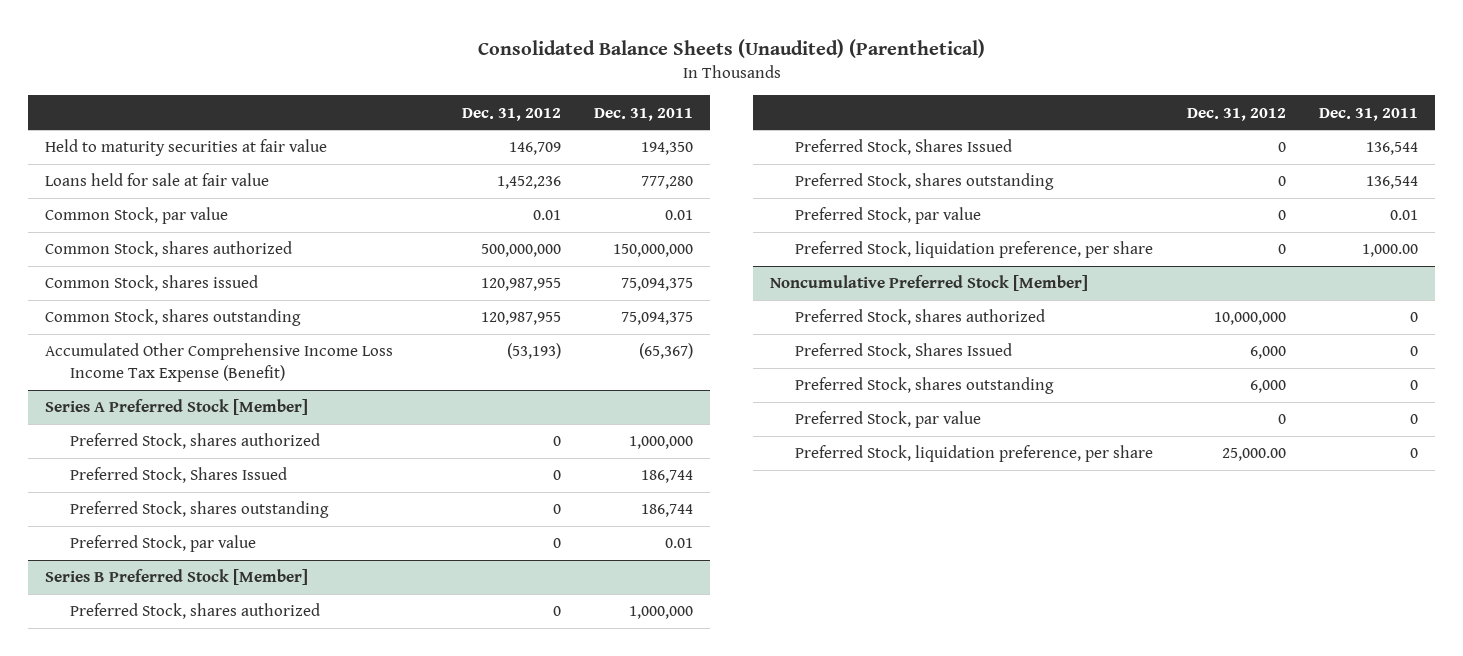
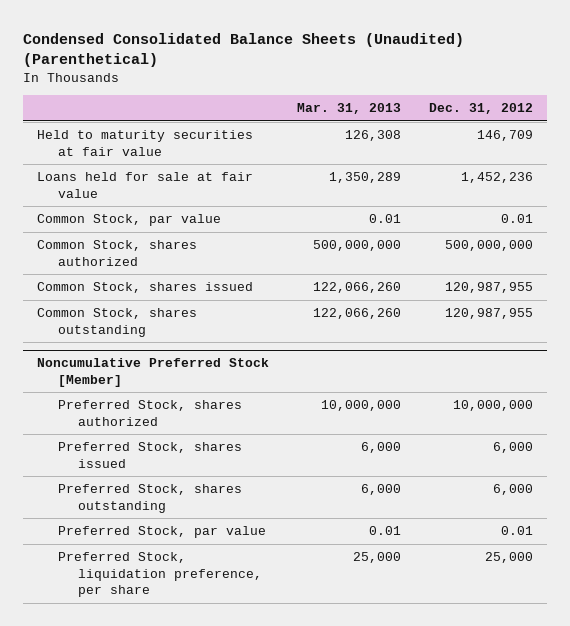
- Consolidated Balance Sheets (Unaudited) (Parenthetical)
+ Condensed Consolidated Balance Sheets (Unaudited) (Parenthetical)
- | Dec. 31, 2012 | Dec. 31, 2011
+ | Mar. 31, 2013 | Dec. 31, 2012
- Accumulated Other Comprehensive Income Loss Income Tax Expense (Benefit) | (53,193) | (65,367)
- Series A Preferred Stock [Member]
- Preferred Stock, shares authorized | 0 | 1,000,000
- Preferred Stock, Shares Issued | 0 | 186,744
- Preferred Stock, shares outstanding | 0 | 186,744
- Preferred Stock, par value | 0 | 0.01
- Series B Preferred Stock [Member]
- Preferred Stock, shares authorized | 0 | 1,000,000
- Preferred Stock, Shares Issued | 0 | 136,544
- Preferred Stock, shares outstanding | 0 | 136,544
- Preferred Stock, par value | 0 | 0.01
- Preferred Stock, liquidation preference, per share | 0 | 1,000.00
@ Noncumulative Preferred Stock [Member]
- Preferred Stock, Shares Issued | 6,000 | 0
+ Preferred Stock, shares issued | 6,000 | 6,000
- Preferred Stock, par value | 0 | 0
- Preferred Stock, liquidation preference, per share | 25,000.00 | 0
+ Preferred Stock, par value | 0.01 | 0.01
+ Preferred Stock, liquidation preference, per share | 25,000 | 25,000

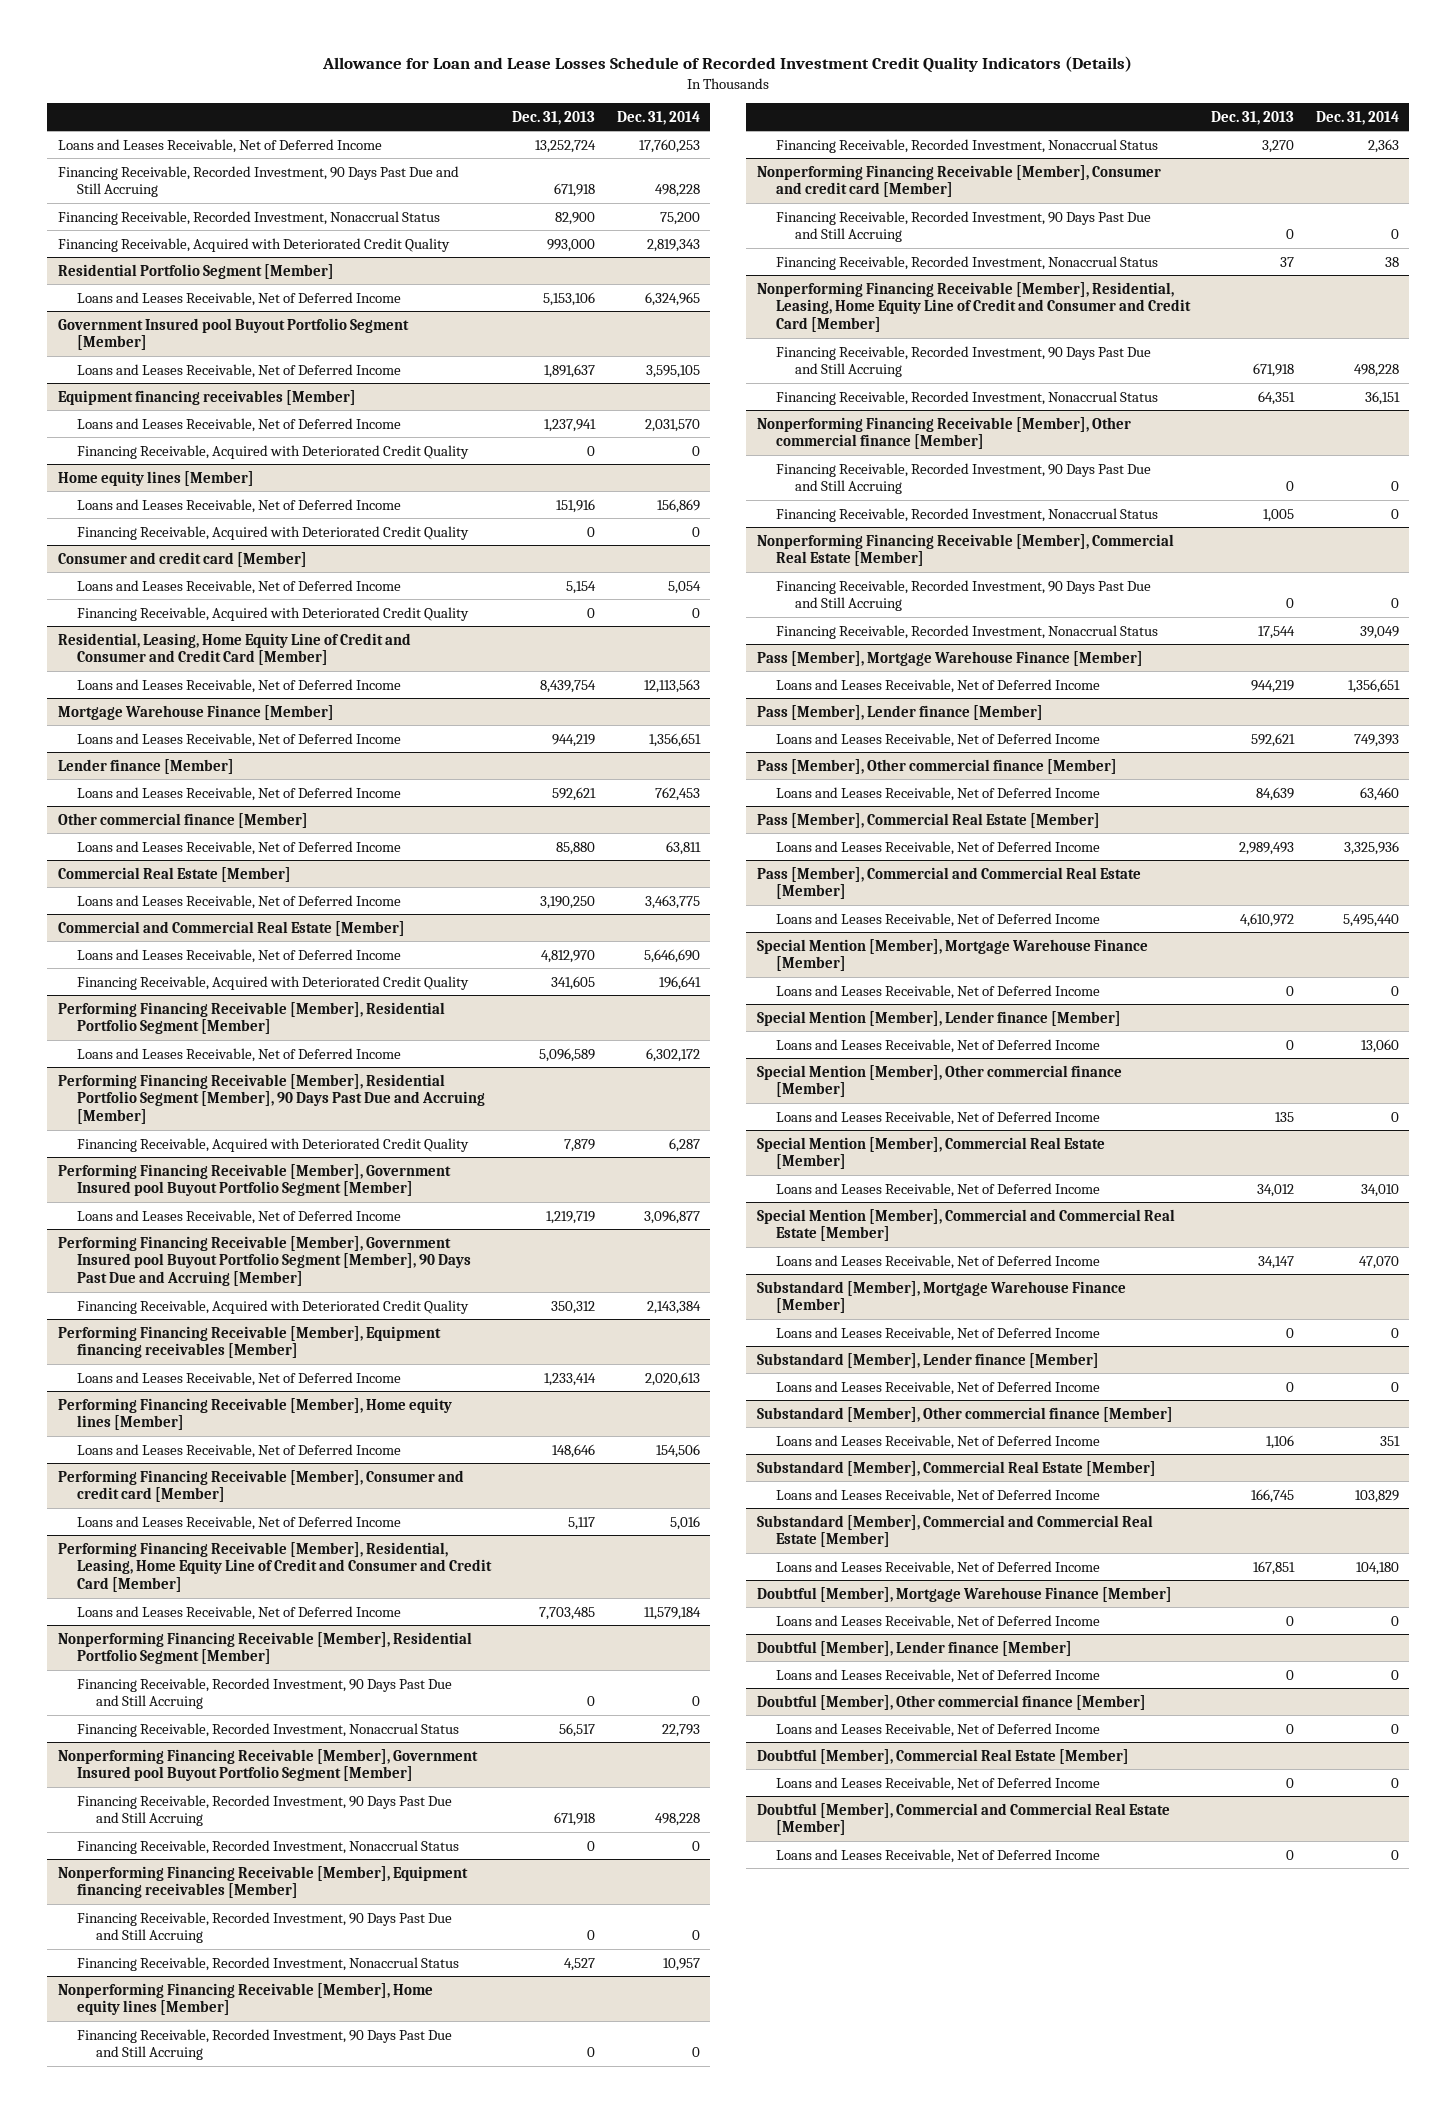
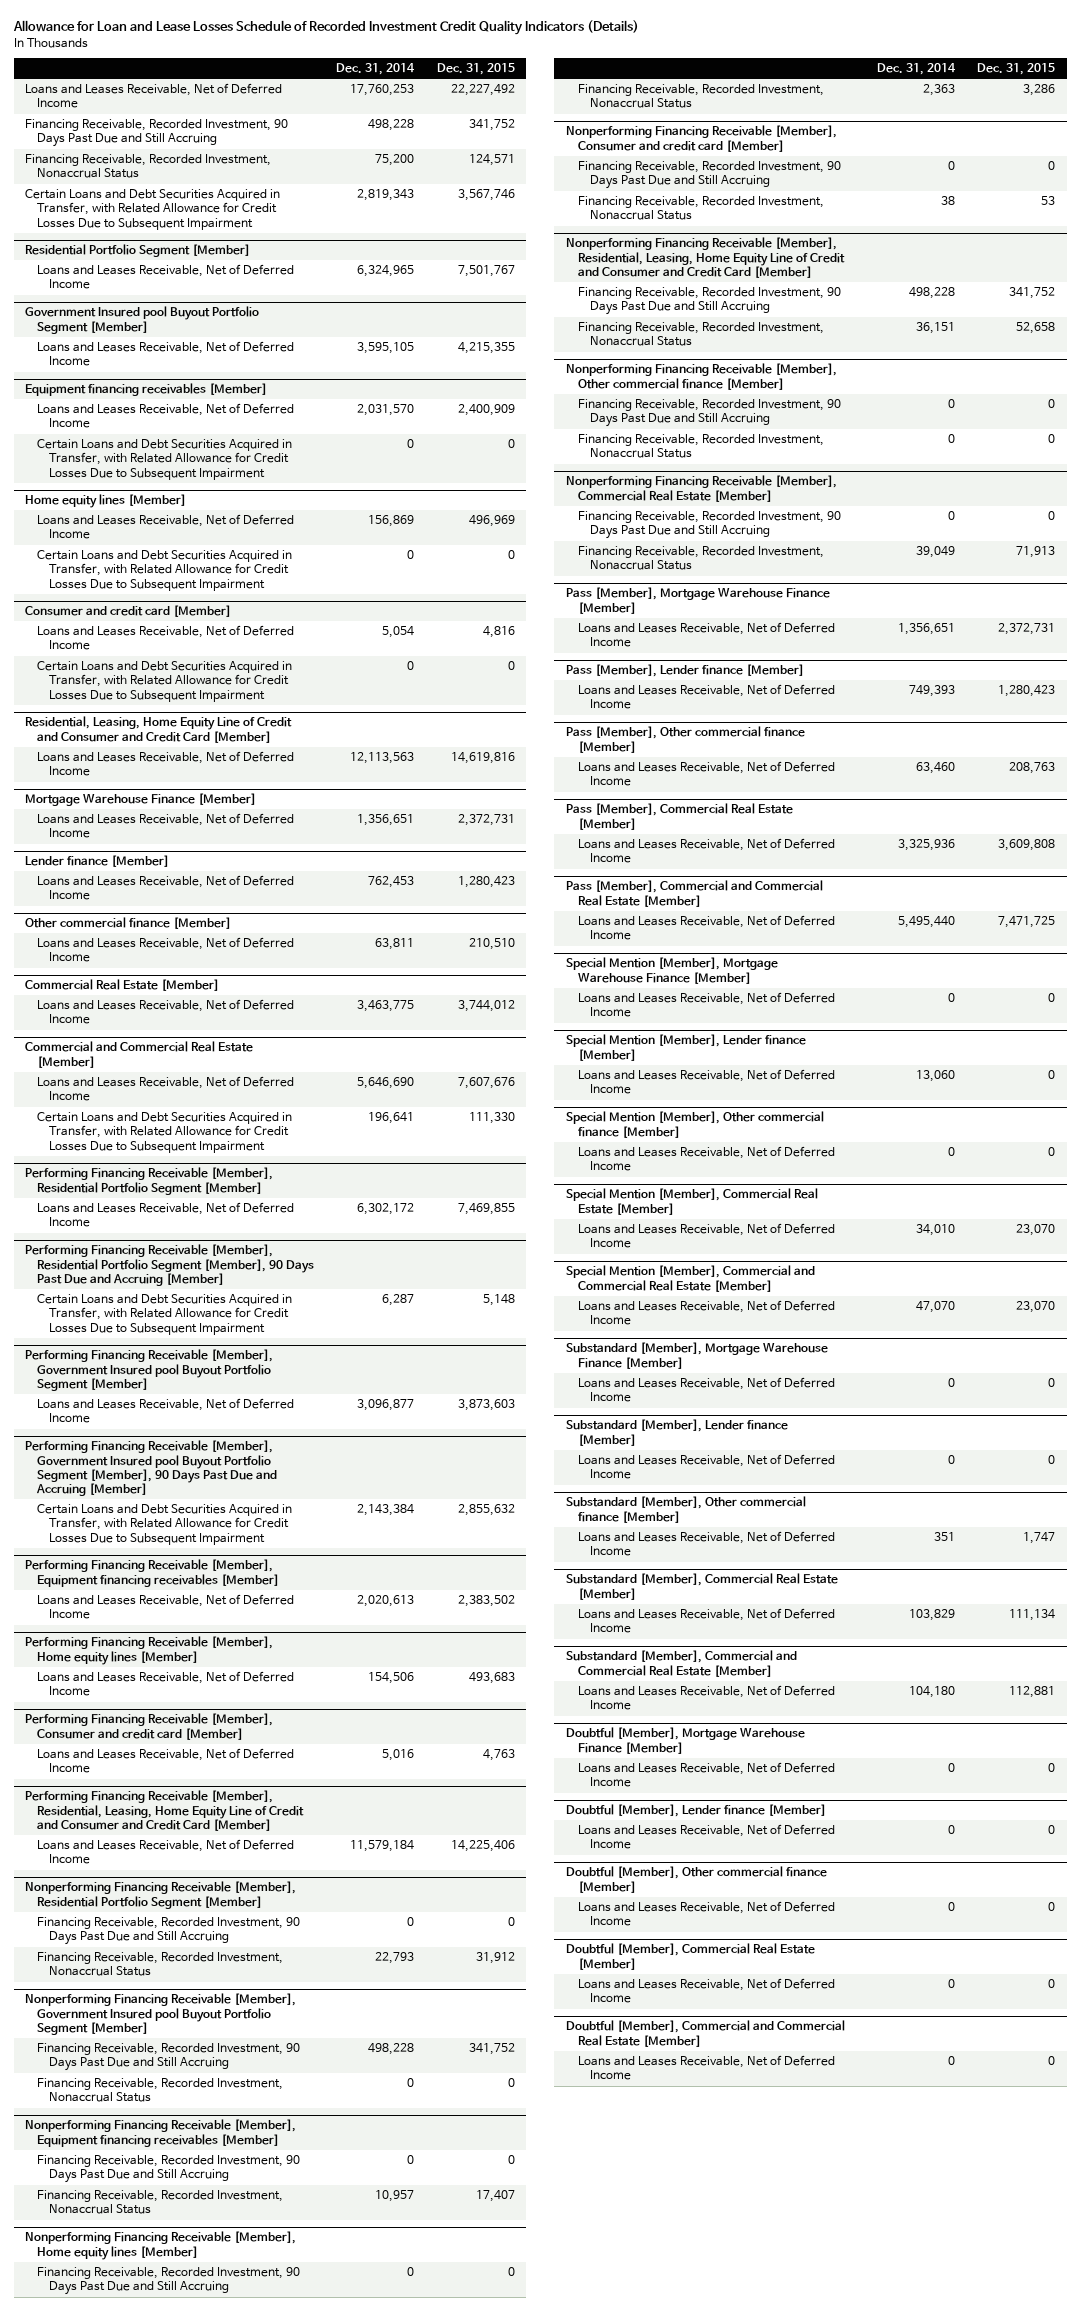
- | Dec. 31, 2013 | Dec. 31, 2014
+ | Dec. 31, 2014 | Dec. 31, 2015
- Financing Receivable, Acquired with Deteriorated Credit Quality | 993,000 | 2,819,343
+ Certain Loans and Debt Securities Acquired in Transfer, with Related Allowance for Credit Losses Due to Subsequent Impairment | 2,819,343 | 3,567,746
@ Equipment financing receivables [Member]
- Financing Receivable, Acquired with Deteriorated Credit Quality | 0 | 0
+ Certain Loans and Debt Securities Acquired in Transfer, with Related Allowance for Credit Losses Due to Subsequent Impairment | 0 | 0
@ Home equity lines [Member]
- Financing Receivable, Acquired with Deteriorated Credit Quality | 0 | 0
+ Certain Loans and Debt Securities Acquired in Transfer, with Related Allowance for Credit Losses Due to Subsequent Impairment | 0 | 0
@ Consumer and credit card [Member]
- Financing Receivable, Acquired with Deteriorated Credit Quality | 0 | 0
+ Certain Loans and Debt Securities Acquired in Transfer, with Related Allowance for Credit Losses Due to Subsequent Impairment | 0 | 0
@ Commercial and Commercial Real Estate [Member]
- Financing Receivable, Acquired with Deteriorated Credit Quality | 341,605 | 196,641
+ Certain Loans and Debt Securities Acquired in Transfer, with Related Allowance for Credit Losses Due to Subsequent Impairment | 196,641 | 111,330
@ Performing Financing Receivable [Member], Residential Portfolio Segment [Member], 90 Days Past Due and Accruing [Member]
- Financing Receivable, Acquired with Deteriorated Credit Quality | 7,879 | 6,287
+ Certain Loans and Debt Securities Acquired in Transfer, with Related Allowance for Credit Losses Due to Subsequent Impairment | 6,287 | 5,148
@ Performing Financing Receivable [Member], Government Insured pool Buyout Portfolio Segment [Member], 90 Days Past Due and Accruing [Member]
- Financing Receivable, Acquired with Deteriorated Credit Quality | 350,312 | 2,143,384
+ Certain Loans and Debt Securities Acquired in Transfer, with Related Allowance for Credit Losses Due to Subsequent Impairment | 2,143,384 | 2,855,632

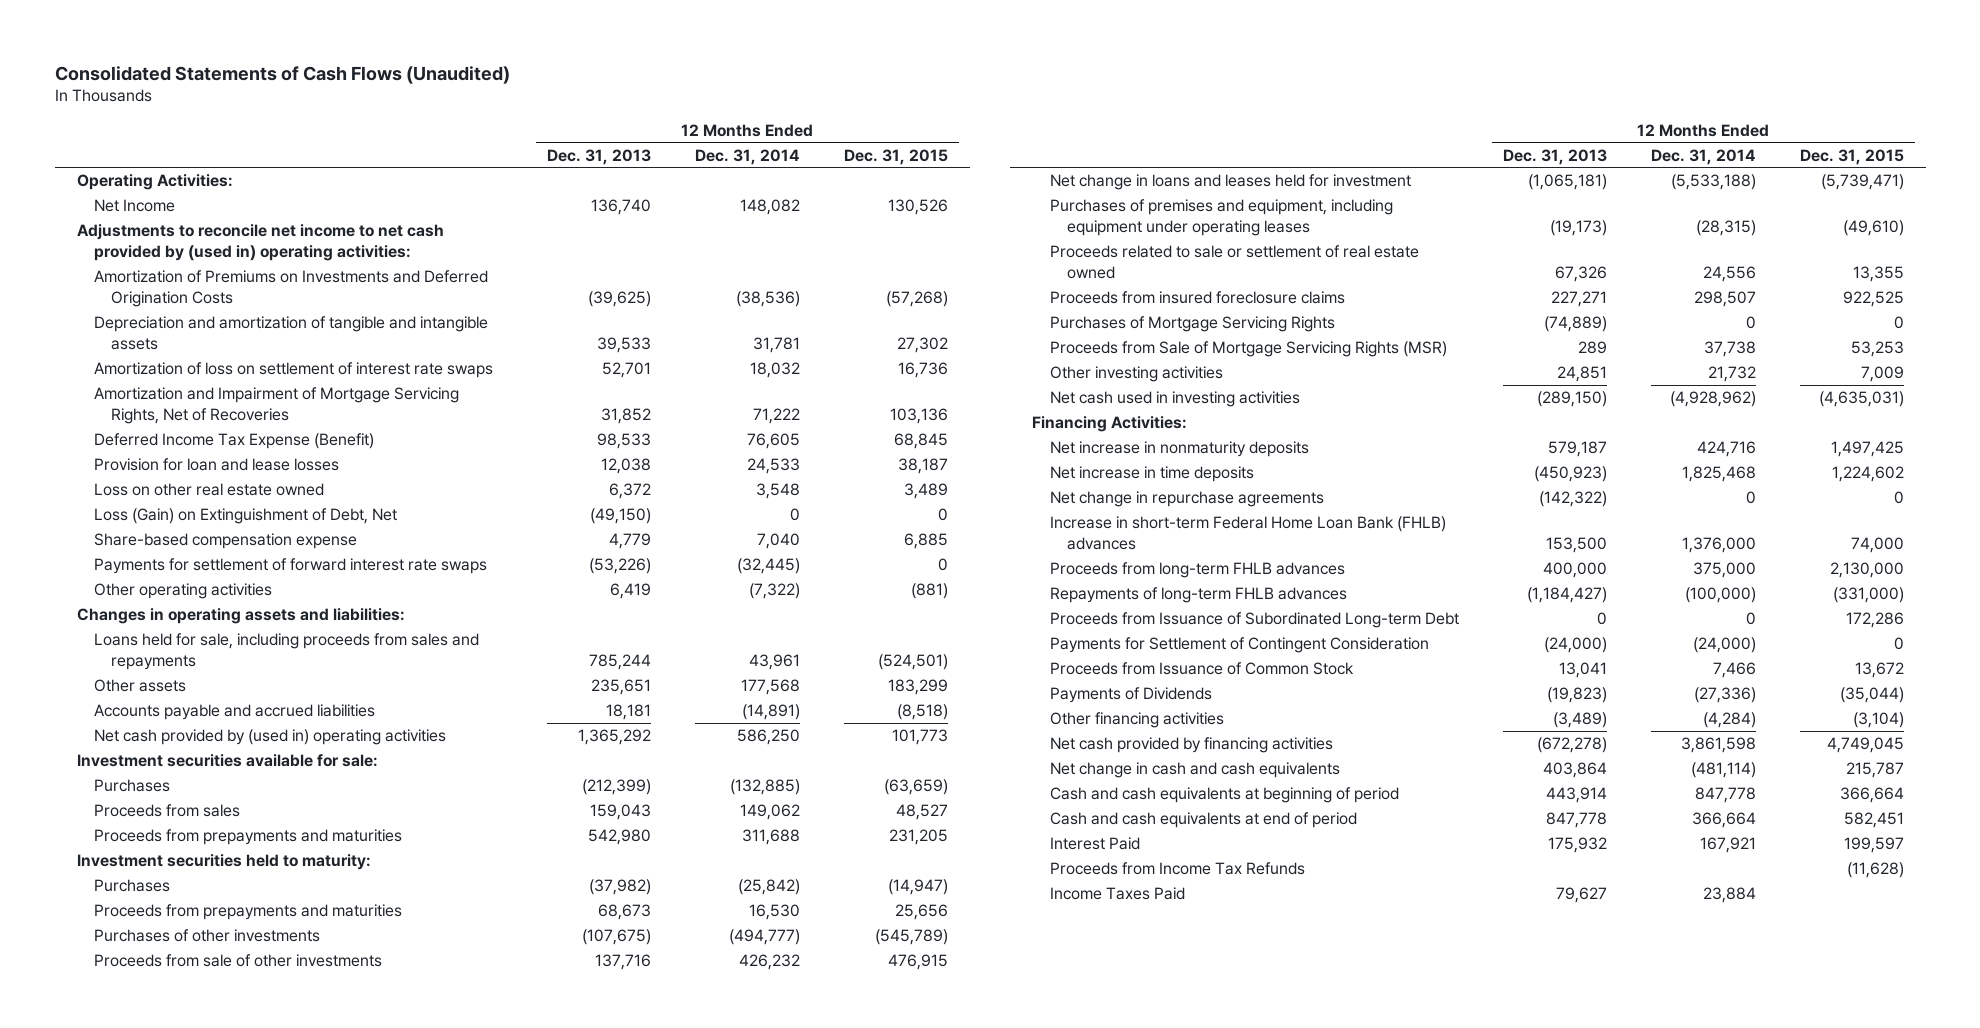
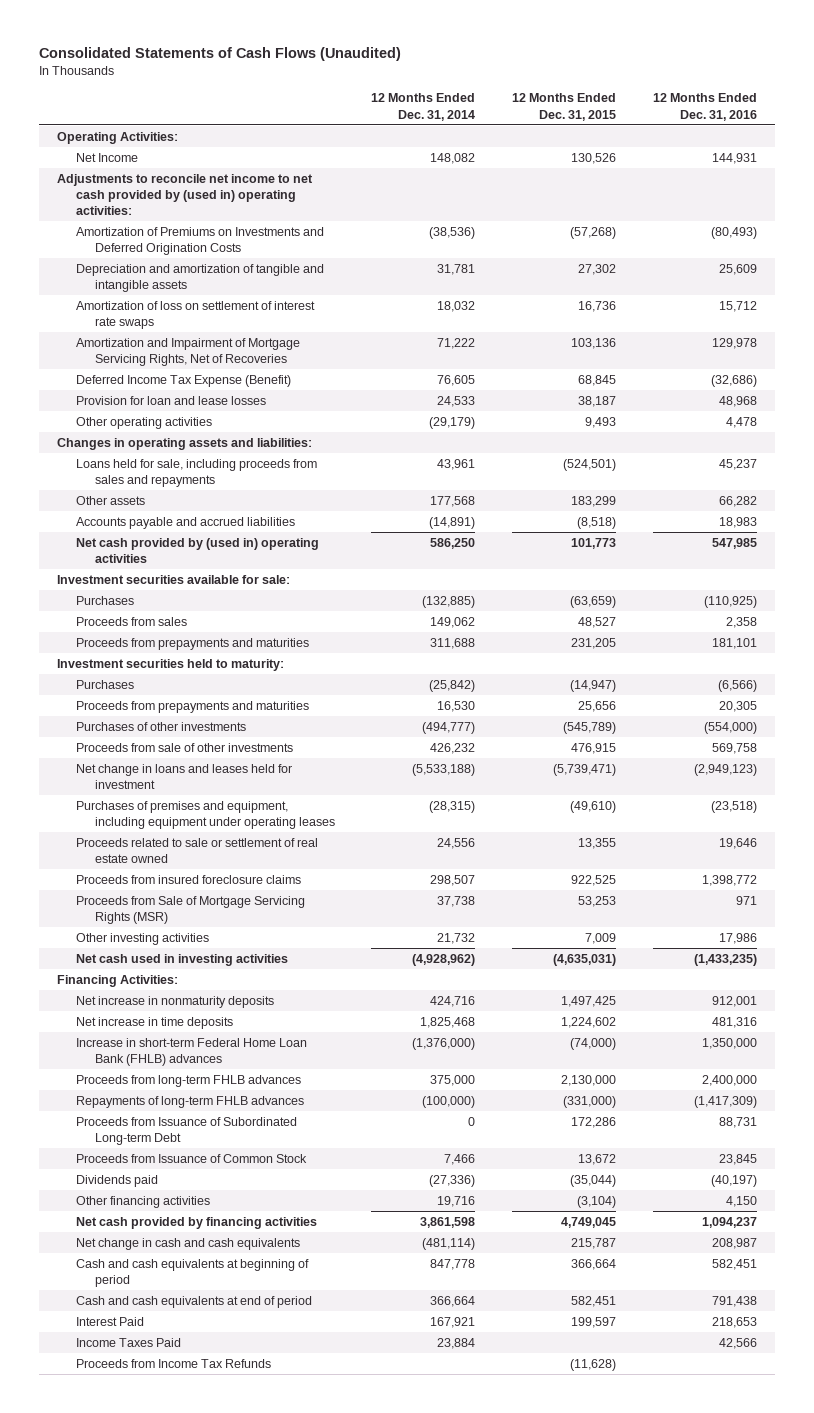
- | 12 Months Ended Dec. 31, 2013 | 12 Months Ended Dec. 31, 2014 | 12 Months Ended Dec. 31, 2015
+ | 12 Months Ended Dec. 31, 2014 | 12 Months Ended Dec. 31, 2015 | 12 Months Ended Dec. 31, 2016
- Loss on other real estate owned | 6,372 | 3,548 | 3,489
- Loss (Gain) on Extinguishment of Debt, Net | (49,150) | 0 | 0
- Share-based compensation expense | 4,779 | 7,040 | 6,885
- Payments for settlement of forward interest rate swaps | (53,226) | (32,445) | 0
- Other operating activities | 6,419 | (7,322) | (881)
+ Other operating activities | (29,179) | 9,493 | 4,478
- Purchases of Mortgage Servicing Rights | (74,889) | 0 | 0
- Net change in repurchase agreements | (142,322) | 0 | 0
- Increase in short-term Federal Home Loan Bank (FHLB) advances | 153,500 | 1,376,000 | 74,000
+ Increase in short-term Federal Home Loan Bank (FHLB) advances | (1,376,000) | (74,000) | 1,350,000
- Payments for Settlement of Contingent Consideration | (24,000) | (24,000) | 0
- Payments of Dividends | (19,823) | (27,336) | (35,044)
- Other financing activities | (3,489) | (4,284) | (3,104)
+ Dividends paid | (27,336) | (35,044) | (40,197)
+ Other financing activities | 19,716 | (3,104) | 4,150
moved down: Proceeds from Income Tax Refunds | | (11,628) |

